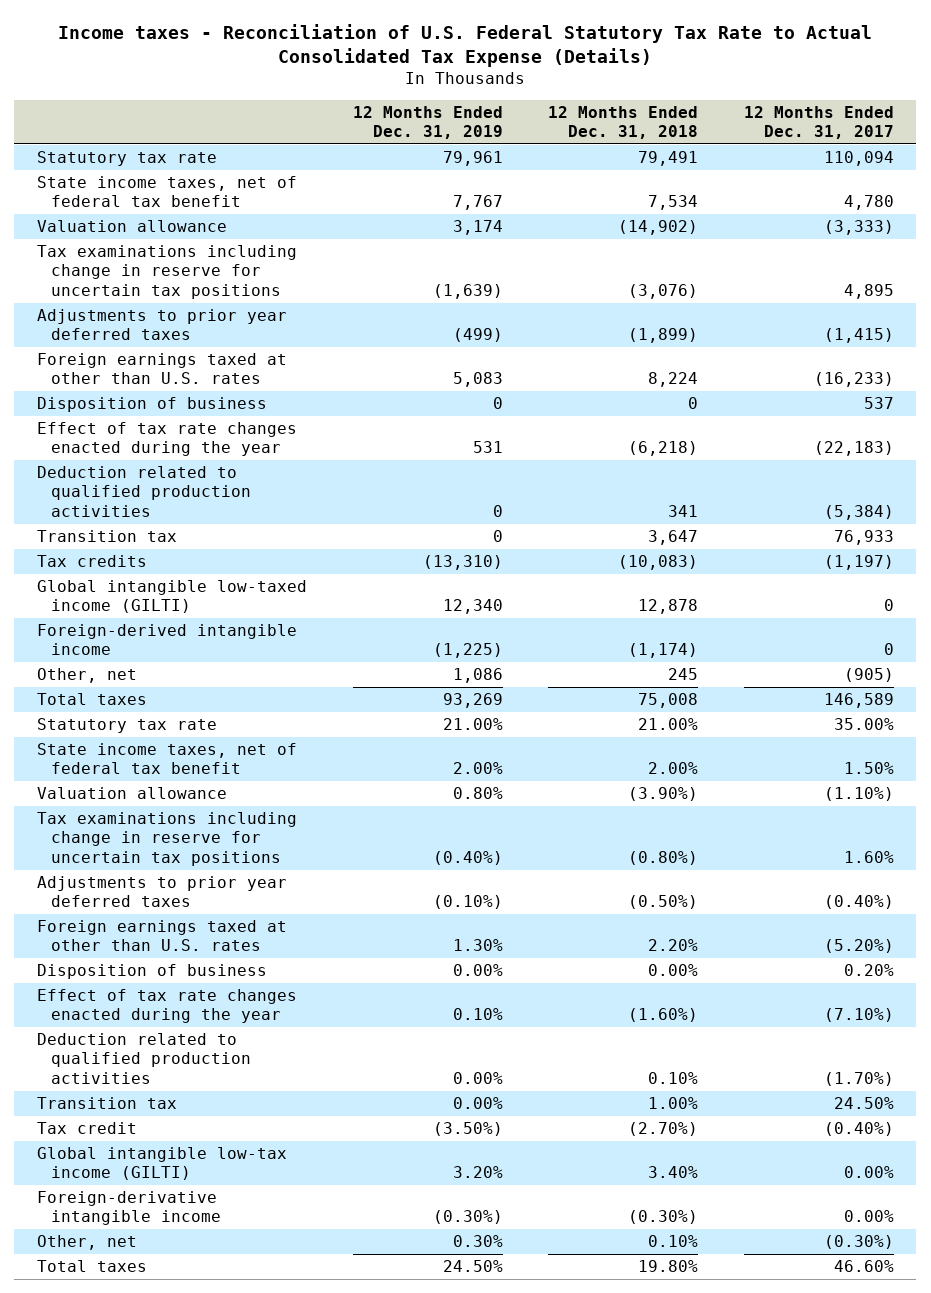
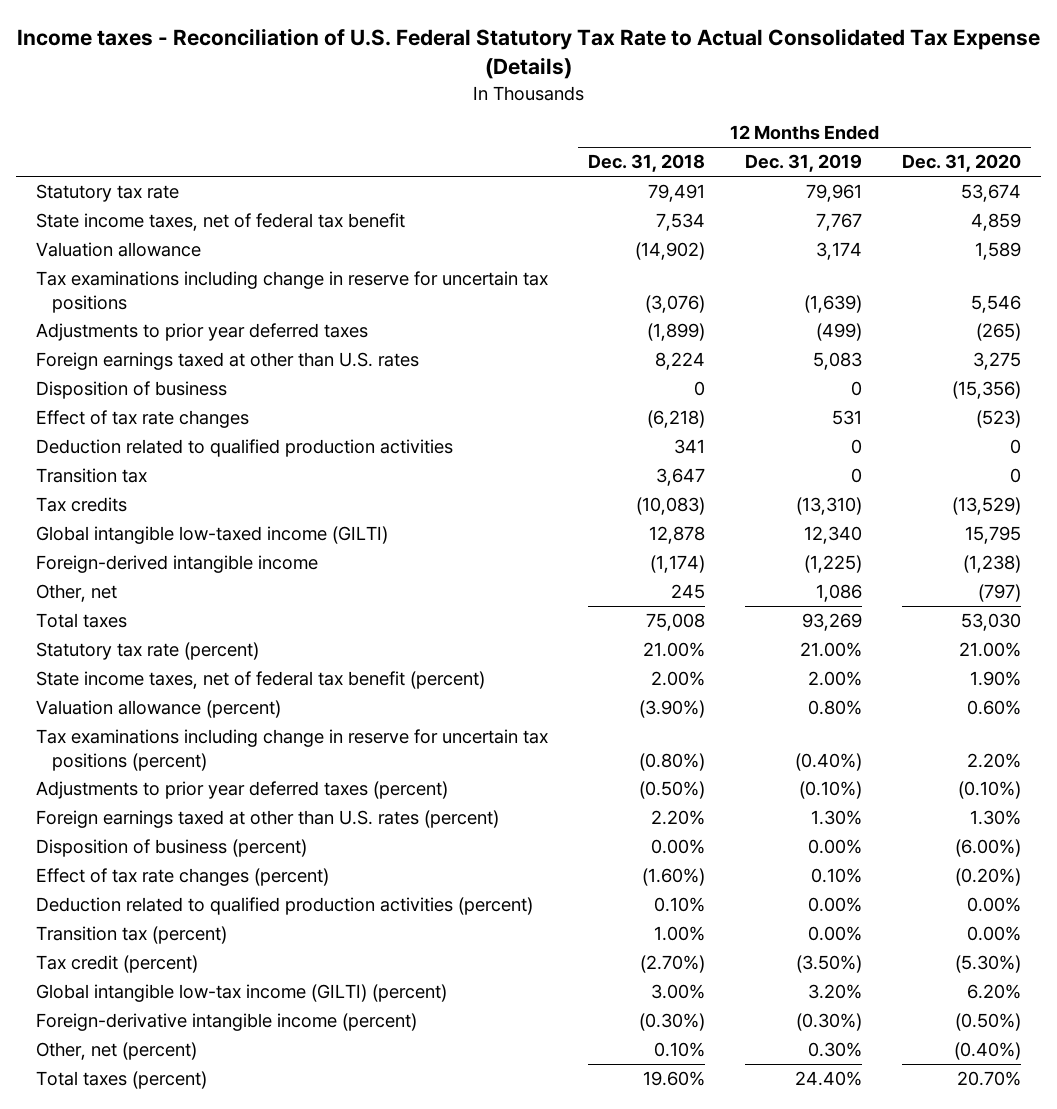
- | 12 Months Ended Dec. 31, 2019 | 12 Months Ended Dec. 31, 2018 | 12 Months Ended Dec. 31, 2017
+ | 12 Months Ended Dec. 31, 2018 | 12 Months Ended Dec. 31, 2019 | 12 Months Ended Dec. 31, 2020
- Effect of tax rate changes enacted during the year | 531 | (6,218) | (22,183)
+ Effect of tax rate changes | (6,218) | 531 | (523)
- Statutory tax rate | 21.00% | 21.00% | 35.00%
- State income taxes, net of federal tax benefit | 2.00% | 2.00% | 1.50%
- Valuation allowance | 0.80% | (3.90%) | (1.10%)
- Tax examinations including change in reserve for uncertain tax positions | (0.40%) | (0.80%) | 1.60%
- Adjustments to prior year deferred taxes | (0.10%) | (0.50%) | (0.40%)
- Foreign earnings taxed at other than U.S. rates | 1.30% | 2.20% | (5.20%)
- Disposition of business | 0.00% | 0.00% | 0.20%
- Effect of tax rate changes enacted during the year | 0.10% | (1.60%) | (7.10%)
- Deduction related to qualified production activities | 0.00% | 0.10% | (1.70%)
- Transition tax | 0.00% | 1.00% | 24.50%
- Tax credit | (3.50%) | (2.70%) | (0.40%)
- Global intangible low-tax income (GILTI) | 3.20% | 3.40% | 0.00%
- Foreign-derivative intangible income | (0.30%) | (0.30%) | 0.00%
- Other, net | 0.30% | 0.10% | (0.30%)
- Total taxes | 24.50% | 19.80% | 46.60%
+ Statutory tax rate (percent) | 21.00% | 21.00% | 21.00%
+ State income taxes, net of federal tax benefit (percent) | 2.00% | 2.00% | 1.90%
+ Valuation allowance (percent) | (3.90%) | 0.80% | 0.60%
+ Tax examinations including change in reserve for uncertain tax positions (percent) | (0.80%) | (0.40%) | 2.20%
+ Adjustments to prior year deferred taxes (percent) | (0.50%) | (0.10%) | (0.10%)
+ Foreign earnings taxed at other than U.S. rates (percent) | 2.20% | 1.30% | 1.30%
+ Disposition of business (percent) | 0.00% | 0.00% | (6.00%)
+ Effect of tax rate changes (percent) | (1.60%) | 0.10% | (0.20%)
+ Deduction related to qualified production activities (percent) | 0.10% | 0.00% | 0.00%
+ Transition tax (percent) | 1.00% | 0.00% | 0.00%
+ Tax credit (percent) | (2.70%) | (3.50%) | (5.30%)
+ Global intangible low-tax income (GILTI) (percent) | 3.00% | 3.20% | 6.20%
+ Foreign-derivative intangible income (percent) | (0.30%) | (0.30%) | (0.50%)
+ Other, net (percent) | 0.10% | 0.30% | (0.40%)
+ Total taxes (percent) | 19.60% | 24.40% | 20.70%

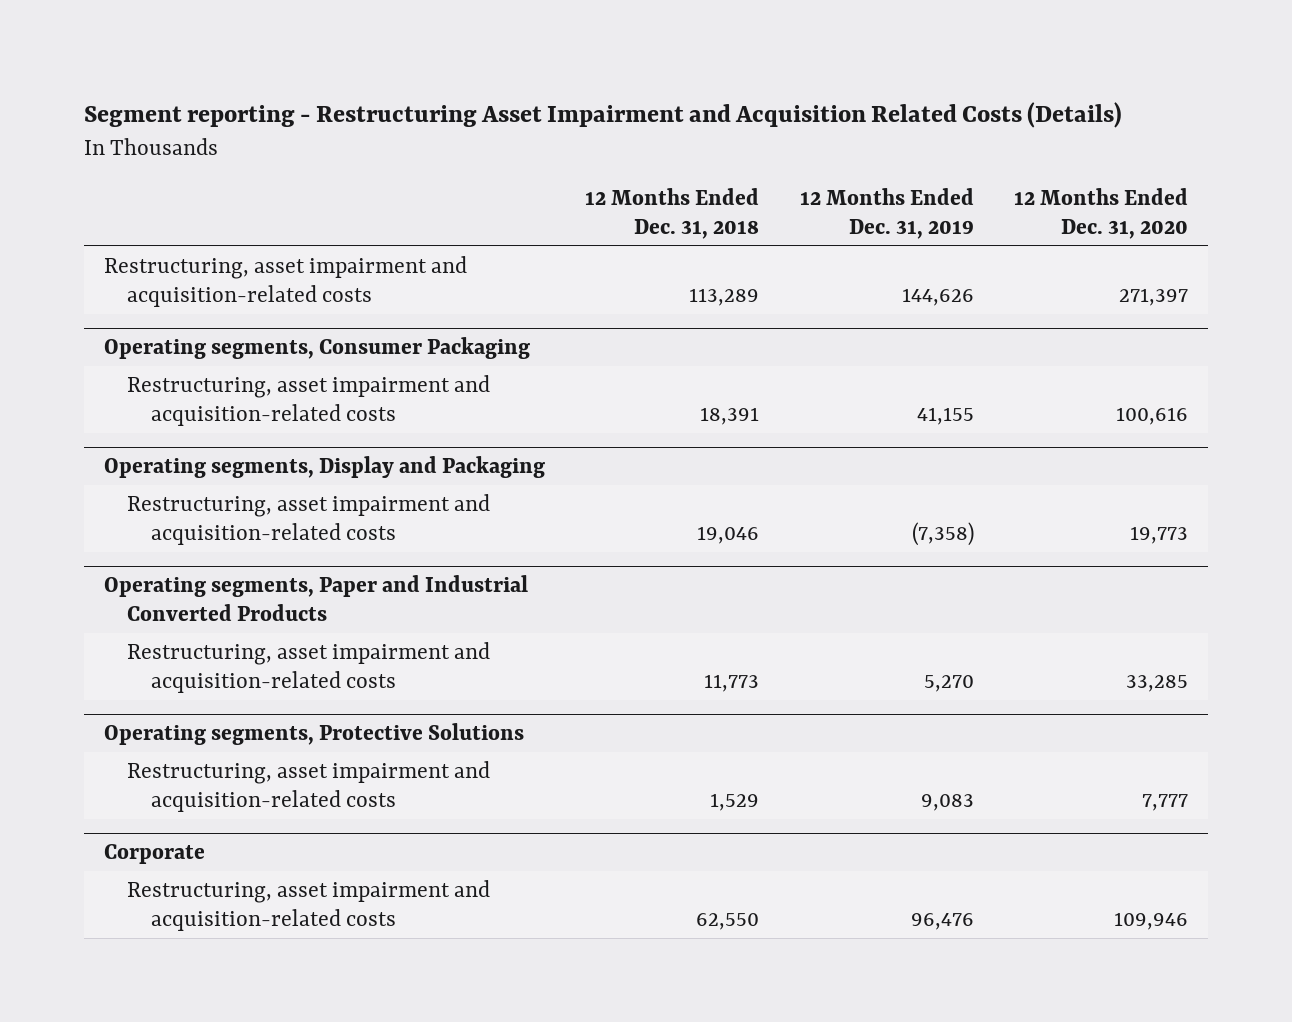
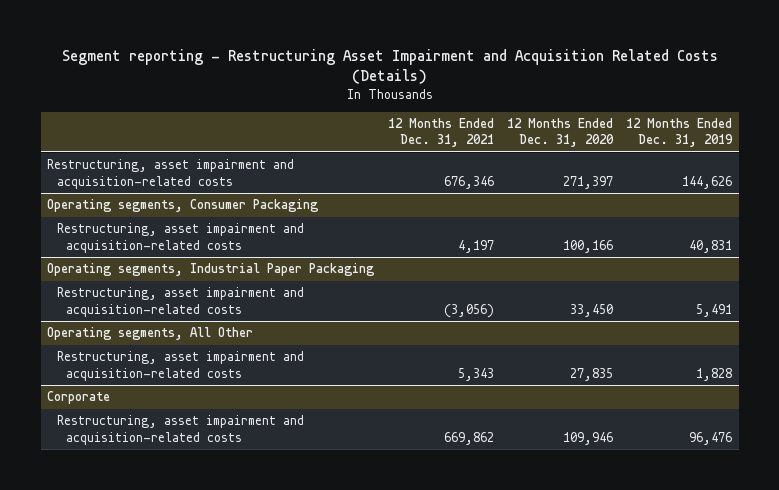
- | 12 Months Ended Dec. 31, 2018 | 12 Months Ended Dec. 31, 2019 | 12 Months Ended Dec. 31, 2020
+ | 12 Months Ended Dec. 31, 2021 | 12 Months Ended Dec. 31, 2020 | 12 Months Ended Dec. 31, 2019
@ Operating segments, Consumer Packaging
- Restructuring, asset impairment and acquisition-related costs | 18,391 | 41,155 | 100,616
- Operating segments, Display and Packaging
- Restructuring, asset impairment and acquisition-related costs | 19,046 | (7,358) | 19,773
- Operating segments, Paper and Industrial Converted Products
- Restructuring, asset impairment and acquisition-related costs | 11,773 | 5,270 | 33,285
- Operating segments, Protective Solutions
- Restructuring, asset impairment and acquisition-related costs | 1,529 | 9,083 | 7,777
@ Operating segments, Consumer Packaging
+ Restructuring, asset impairment and acquisition-related costs | 4,197 | 100,166 | 40,831
+ Operating segments, Industrial Paper Packaging
+ Restructuring, asset impairment and acquisition-related costs | (3,056) | 33,450 | 5,491
+ Operating segments, All Other
+ Restructuring, asset impairment and acquisition-related costs | 5,343 | 27,835 | 1,828

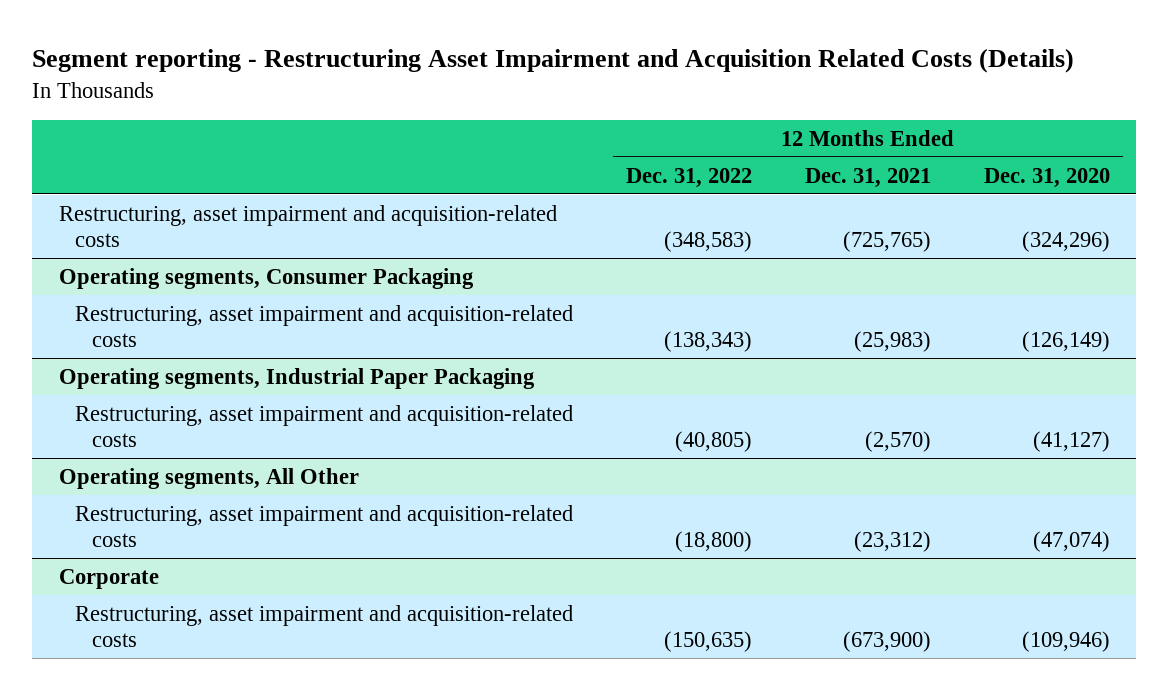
- | 12 Months Ended Dec. 31, 2021 | 12 Months Ended Dec. 31, 2020 | 12 Months Ended Dec. 31, 2019
+ | 12 Months Ended Dec. 31, 2022 | 12 Months Ended Dec. 31, 2021 | 12 Months Ended Dec. 31, 2020
- Restructuring, asset impairment and acquisition-related costs | 676,346 | 271,397 | 144,626
+ Restructuring, asset impairment and acquisition-related costs | (348,583) | (725,765) | (324,296)
@ Operating segments, Consumer Packaging
- Restructuring, asset impairment and acquisition-related costs | 4,197 | 100,166 | 40,831
+ Restructuring, asset impairment and acquisition-related costs | (138,343) | (25,983) | (126,149)
@ Operating segments, Industrial Paper Packaging
- Restructuring, asset impairment and acquisition-related costs | (3,056) | 33,450 | 5,491
+ Restructuring, asset impairment and acquisition-related costs | (40,805) | (2,570) | (41,127)
@ Operating segments, All Other
- Restructuring, asset impairment and acquisition-related costs | 5,343 | 27,835 | 1,828
+ Restructuring, asset impairment and acquisition-related costs | (18,800) | (23,312) | (47,074)
@ Corporate
- Restructuring, asset impairment and acquisition-related costs | 669,862 | 109,946 | 96,476
+ Restructuring, asset impairment and acquisition-related costs | (150,635) | (673,900) | (109,946)

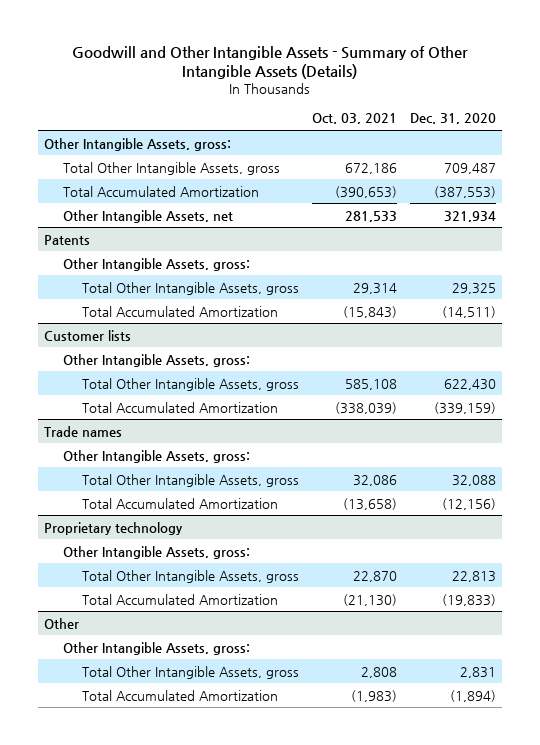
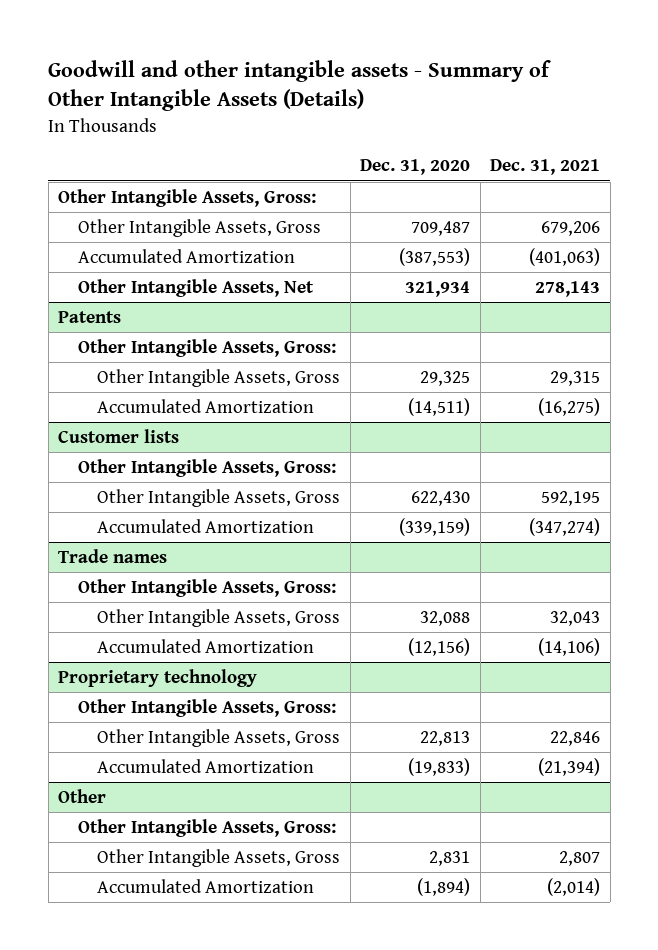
- Goodwill and Other Intangible Assets - Summary of Other Intangible Assets (Details)
+ Goodwill and other intangible assets - Summary of Other Intangible Assets (Details)
- | Oct. 03, 2021 | Dec. 31, 2020
+ | Dec. 31, 2020 | Dec. 31, 2021
- Other Intangible Assets, gross:
- Total Other Intangible Assets, gross | 672,186 | 709,487
- Total Accumulated Amortization | (390,653) | (387,553)
- Other Intangible Assets, net | 281,533 | 321,934
+ Other Intangible Assets, Gross:
+ Other Intangible Assets, Gross | 709,487 | 679,206
+ Accumulated Amortization | (387,553) | (401,063)
+ Other Intangible Assets, Net | 321,934 | 278,143
@ Patents
- Other Intangible Assets, gross:
- Total Other Intangible Assets, gross | 29,314 | 29,325
- Total Accumulated Amortization | (15,843) | (14,511)
+ Other Intangible Assets, Gross:
+ Other Intangible Assets, Gross | 29,325 | 29,315
+ Accumulated Amortization | (14,511) | (16,275)
@ Customer lists
- Other Intangible Assets, gross:
- Total Other Intangible Assets, gross | 585,108 | 622,430
- Total Accumulated Amortization | (338,039) | (339,159)
+ Other Intangible Assets, Gross:
+ Other Intangible Assets, Gross | 622,430 | 592,195
+ Accumulated Amortization | (339,159) | (347,274)
@ Trade names
- Other Intangible Assets, gross:
- Total Other Intangible Assets, gross | 32,086 | 32,088
- Total Accumulated Amortization | (13,658) | (12,156)
+ Other Intangible Assets, Gross:
+ Other Intangible Assets, Gross | 32,088 | 32,043
+ Accumulated Amortization | (12,156) | (14,106)
@ Proprietary technology
- Other Intangible Assets, gross:
- Total Other Intangible Assets, gross | 22,870 | 22,813
- Total Accumulated Amortization | (21,130) | (19,833)
+ Other Intangible Assets, Gross:
+ Other Intangible Assets, Gross | 22,813 | 22,846
+ Accumulated Amortization | (19,833) | (21,394)
@ Other
- Other Intangible Assets, gross:
- Total Other Intangible Assets, gross | 2,808 | 2,831
- Total Accumulated Amortization | (1,983) | (1,894)
+ Other Intangible Assets, Gross:
+ Other Intangible Assets, Gross | 2,831 | 2,807
+ Accumulated Amortization | (1,894) | (2,014)

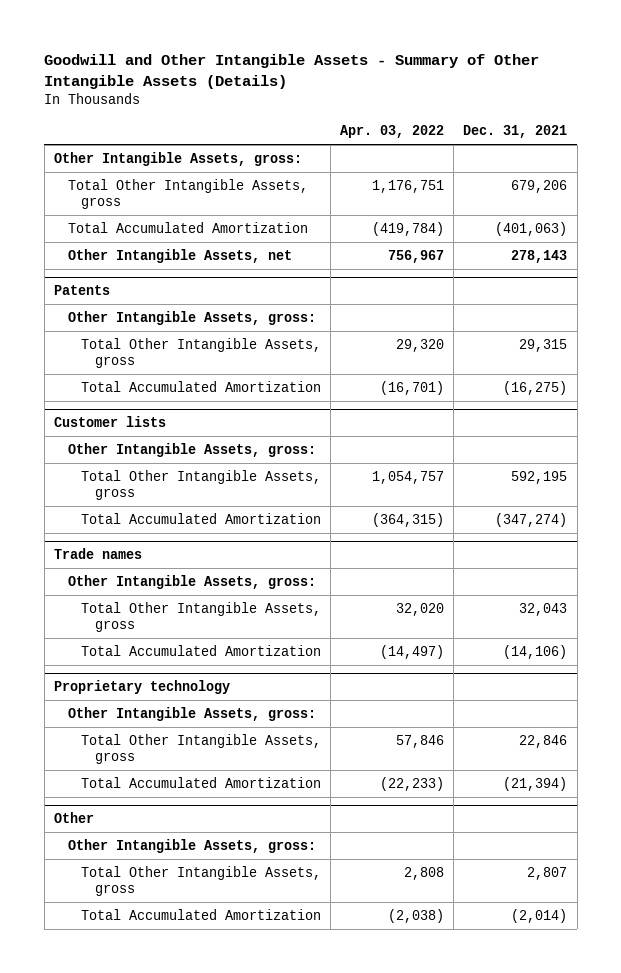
- Goodwill and other intangible assets - Summary of Other Intangible Assets (Details)
+ Goodwill and Other Intangible Assets - Summary of Other Intangible Assets (Details)
- | Dec. 31, 2020 | Dec. 31, 2021
+ | Apr. 03, 2022 | Dec. 31, 2021
- Other Intangible Assets, Gross:
- Other Intangible Assets, Gross | 709,487 | 679,206
- Accumulated Amortization | (387,553) | (401,063)
- Other Intangible Assets, Net | 321,934 | 278,143
+ Other Intangible Assets, gross:
+ Total Other Intangible Assets, gross | 1,176,751 | 679,206
+ Total Accumulated Amortization | (419,784) | (401,063)
+ Other Intangible Assets, net | 756,967 | 278,143
@ Patents
- Other Intangible Assets, Gross:
- Other Intangible Assets, Gross | 29,325 | 29,315
- Accumulated Amortization | (14,511) | (16,275)
+ Other Intangible Assets, gross:
+ Total Other Intangible Assets, gross | 29,320 | 29,315
+ Total Accumulated Amortization | (16,701) | (16,275)
@ Customer lists
- Other Intangible Assets, Gross:
- Other Intangible Assets, Gross | 622,430 | 592,195
- Accumulated Amortization | (339,159) | (347,274)
+ Other Intangible Assets, gross:
+ Total Other Intangible Assets, gross | 1,054,757 | 592,195
+ Total Accumulated Amortization | (364,315) | (347,274)
@ Trade names
- Other Intangible Assets, Gross:
- Other Intangible Assets, Gross | 32,088 | 32,043
- Accumulated Amortization | (12,156) | (14,106)
+ Other Intangible Assets, gross:
+ Total Other Intangible Assets, gross | 32,020 | 32,043
+ Total Accumulated Amortization | (14,497) | (14,106)
@ Proprietary technology
- Other Intangible Assets, Gross:
- Other Intangible Assets, Gross | 22,813 | 22,846
- Accumulated Amortization | (19,833) | (21,394)
+ Other Intangible Assets, gross:
+ Total Other Intangible Assets, gross | 57,846 | 22,846
+ Total Accumulated Amortization | (22,233) | (21,394)
@ Other
- Other Intangible Assets, Gross:
- Other Intangible Assets, Gross | 2,831 | 2,807
- Accumulated Amortization | (1,894) | (2,014)
+ Other Intangible Assets, gross:
+ Total Other Intangible Assets, gross | 2,808 | 2,807
+ Total Accumulated Amortization | (2,038) | (2,014)

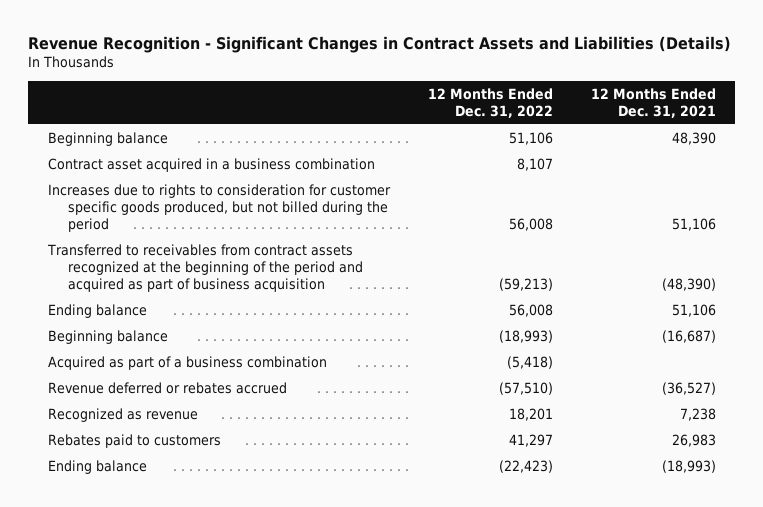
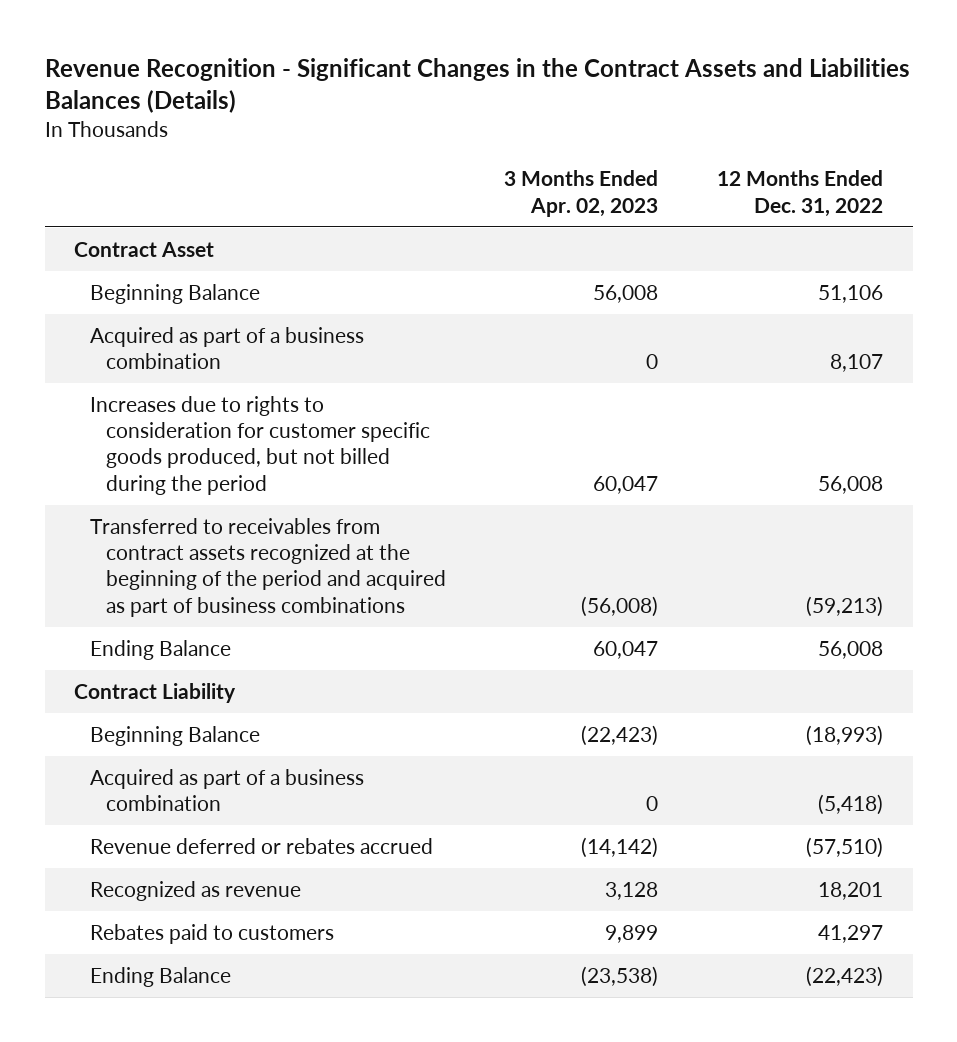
- Revenue Recognition - Significant Changes in Contract Assets and Liabilities (Details)
+ Revenue Recognition - Significant Changes in the Contract Assets and Liabilities Balances (Details)
- | 12 Months Ended Dec. 31, 2022 | 12 Months Ended Dec. 31, 2021
+ | 3 Months Ended Apr. 02, 2023 | 12 Months Ended Dec. 31, 2022
- Beginning balance | 51,106 | 48,390
- Contract asset acquired in a business combination | 8,107 |
+ Contract Asset
+ Beginning Balance | 56,008 | 51,106
+ Acquired as part of a business combination | 0 | 8,107
- Transferred to receivables from contract assets recognized at the beginning of the period and acquired as part of business acquisition | (59,213) | (48,390)
- Ending balance | 56,008 | 51,106
- Beginning balance | (18,993) | (16,687)
+ Transferred to receivables from contract assets recognized at the beginning of the period and acquired as part of business combinations | (56,008) | (59,213)
+ Ending Balance | 60,047 | 56,008
+ Contract Liability
+ Beginning Balance | (22,423) | (18,993)
- Ending balance | (22,423) | (18,993)
+ Ending Balance | (23,538) | (22,423)

